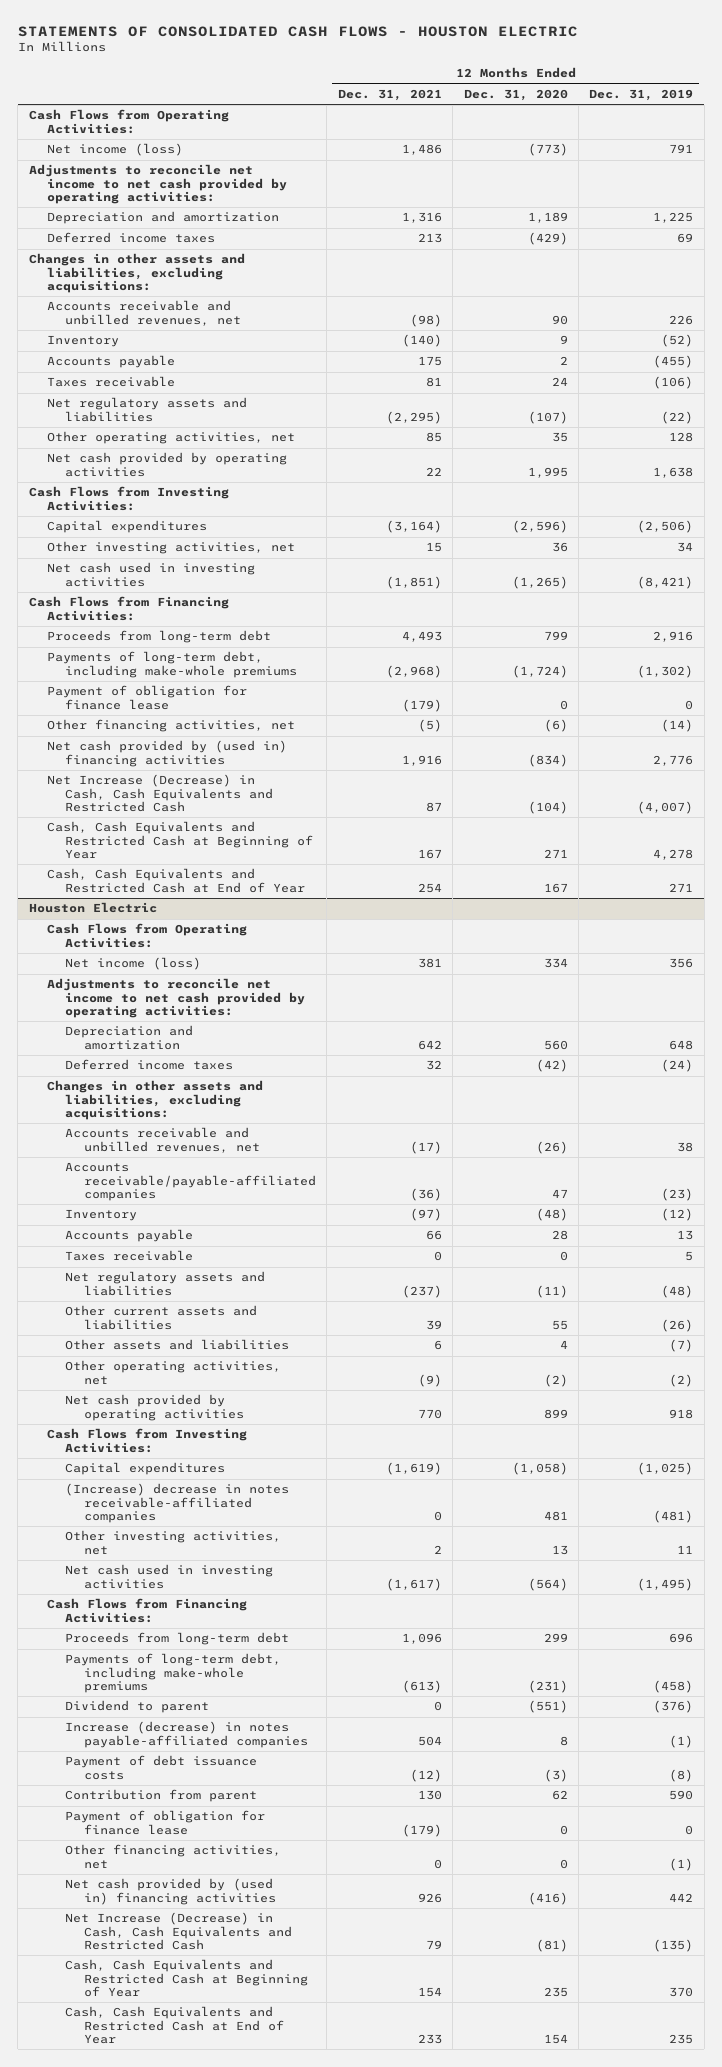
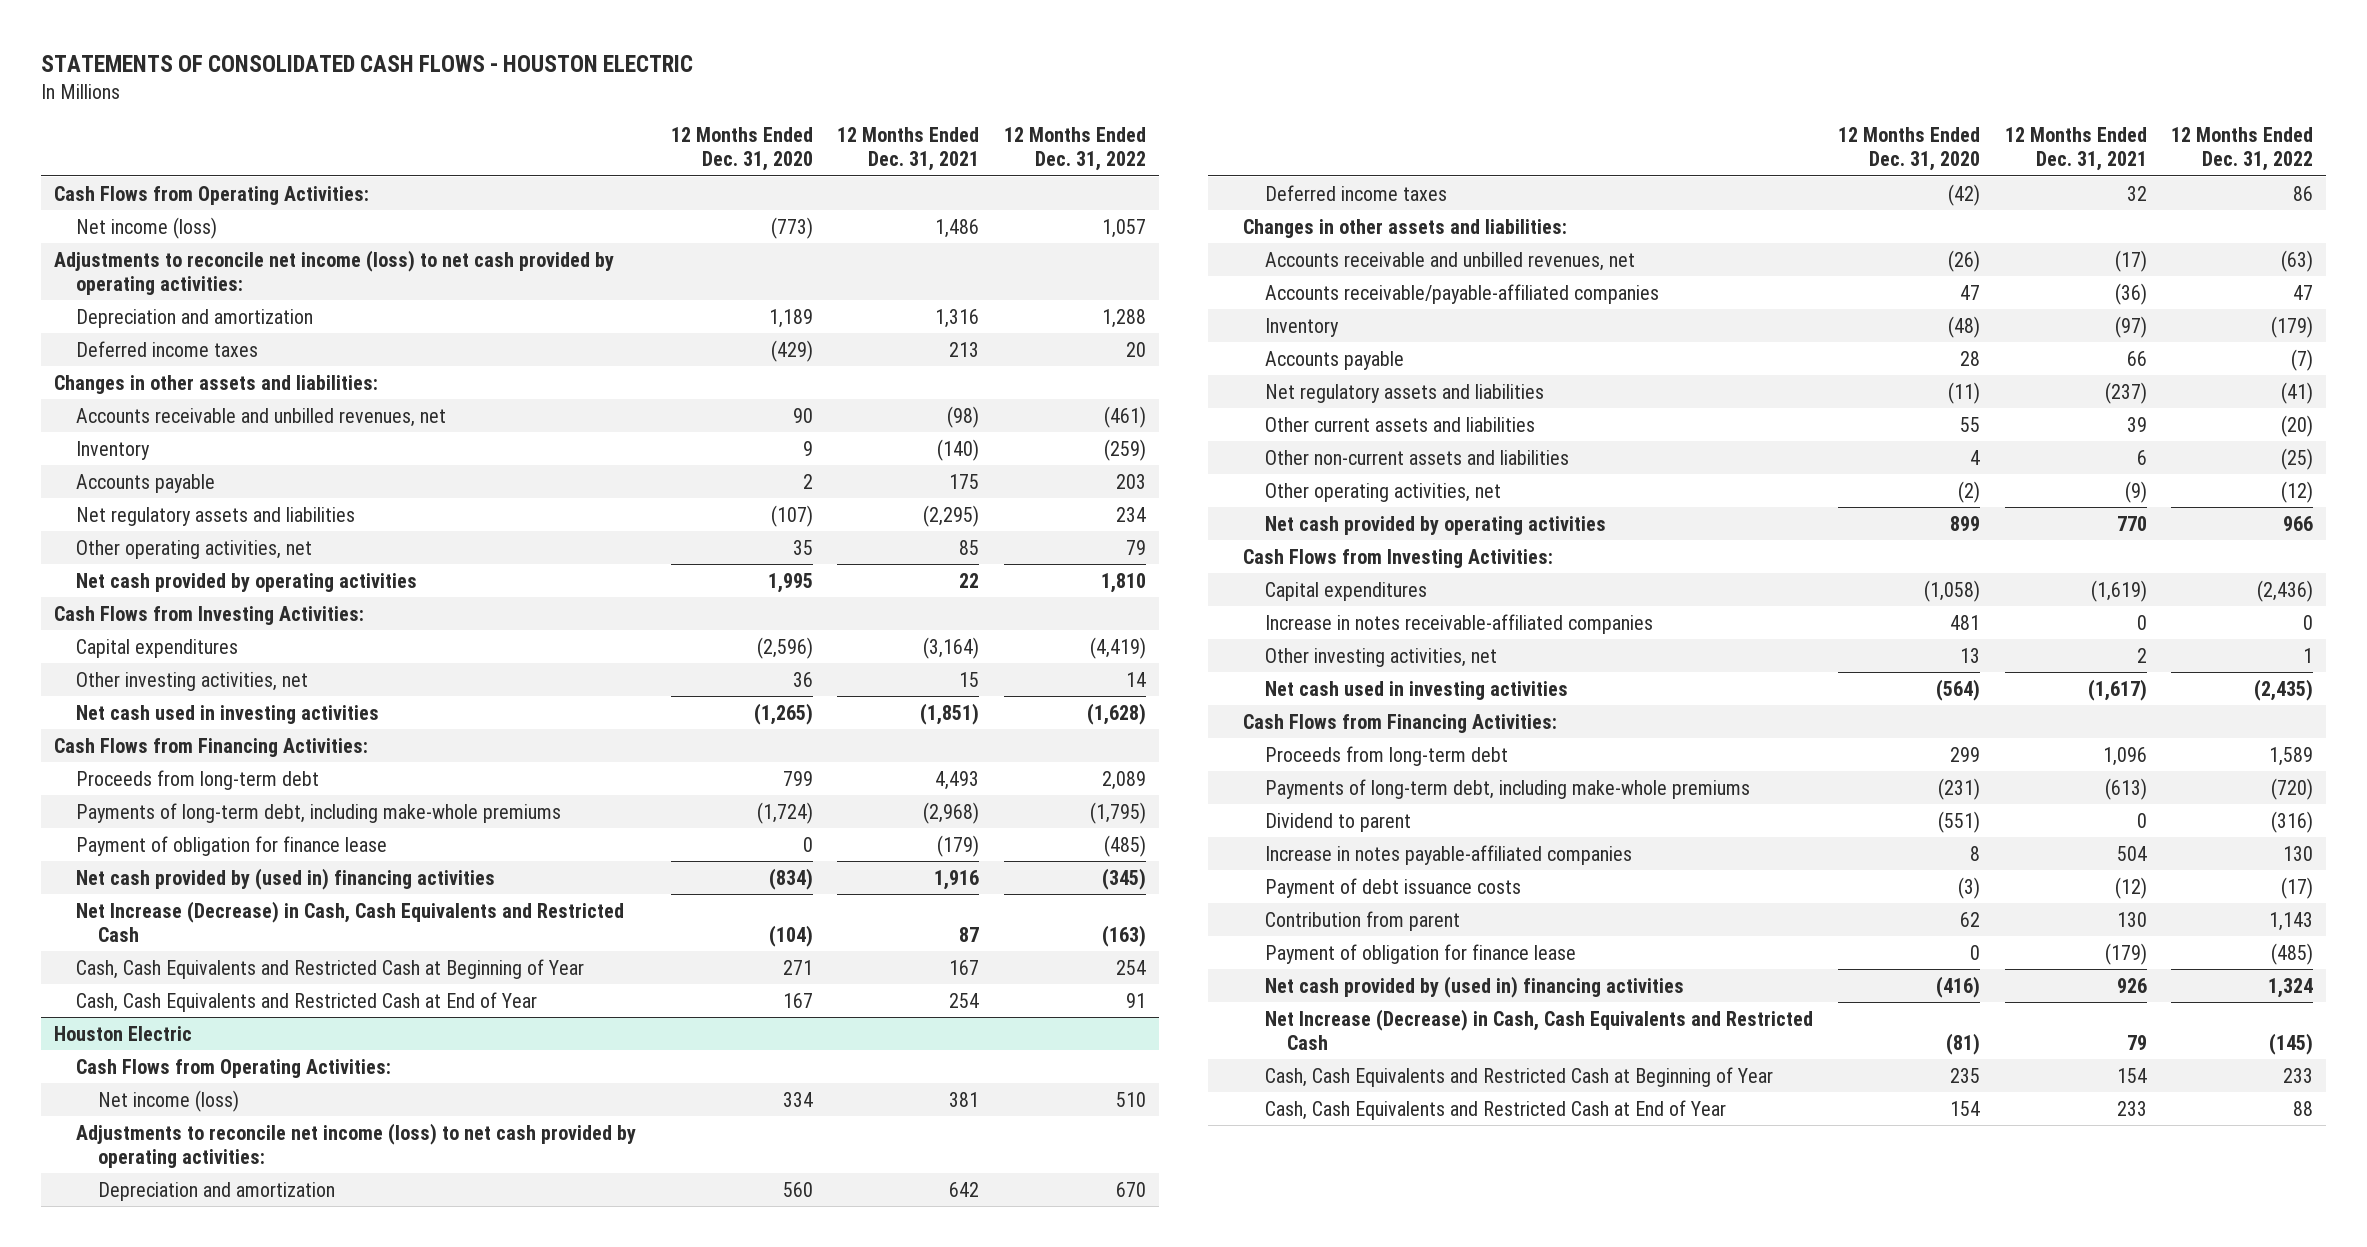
- | 12 Months Ended Dec. 31, 2021 | 12 Months Ended Dec. 31, 2020 | 12 Months Ended Dec. 31, 2019
+ | 12 Months Ended Dec. 31, 2020 | 12 Months Ended Dec. 31, 2021 | 12 Months Ended Dec. 31, 2022
- Adjustments to reconcile net income to net cash provided by operating activities:
+ Adjustments to reconcile net income (loss) to net cash provided by operating activities:
- Changes in other assets and liabilities, excluding acquisitions:
+ Changes in other assets and liabilities:
- Taxes receivable | 81 | 24 | (106)
- Other financing activities, net | (5) | (6) | (14)
@ Houston Electric
- Adjustments to reconcile net income to net cash provided by operating activities:
+ Adjustments to reconcile net income (loss) to net cash provided by operating activities:
- Changes in other assets and liabilities, excluding acquisitions:
+ Changes in other assets and liabilities:
- Taxes receivable | 0 | 0 | 5
- Other assets and liabilities | 6 | 4 | (7)
+ Other non-current assets and liabilities | 4 | 6 | (25)
- (Increase) decrease in notes receivable-affiliated companies | 0 | 481 | (481)
+ Increase in notes receivable-affiliated companies | 481 | 0 | 0
- Increase (decrease) in notes payable-affiliated companies | 504 | 8 | (1)
+ Increase in notes payable-affiliated companies | 8 | 504 | 130
- Other financing activities, net | 0 | 0 | (1)

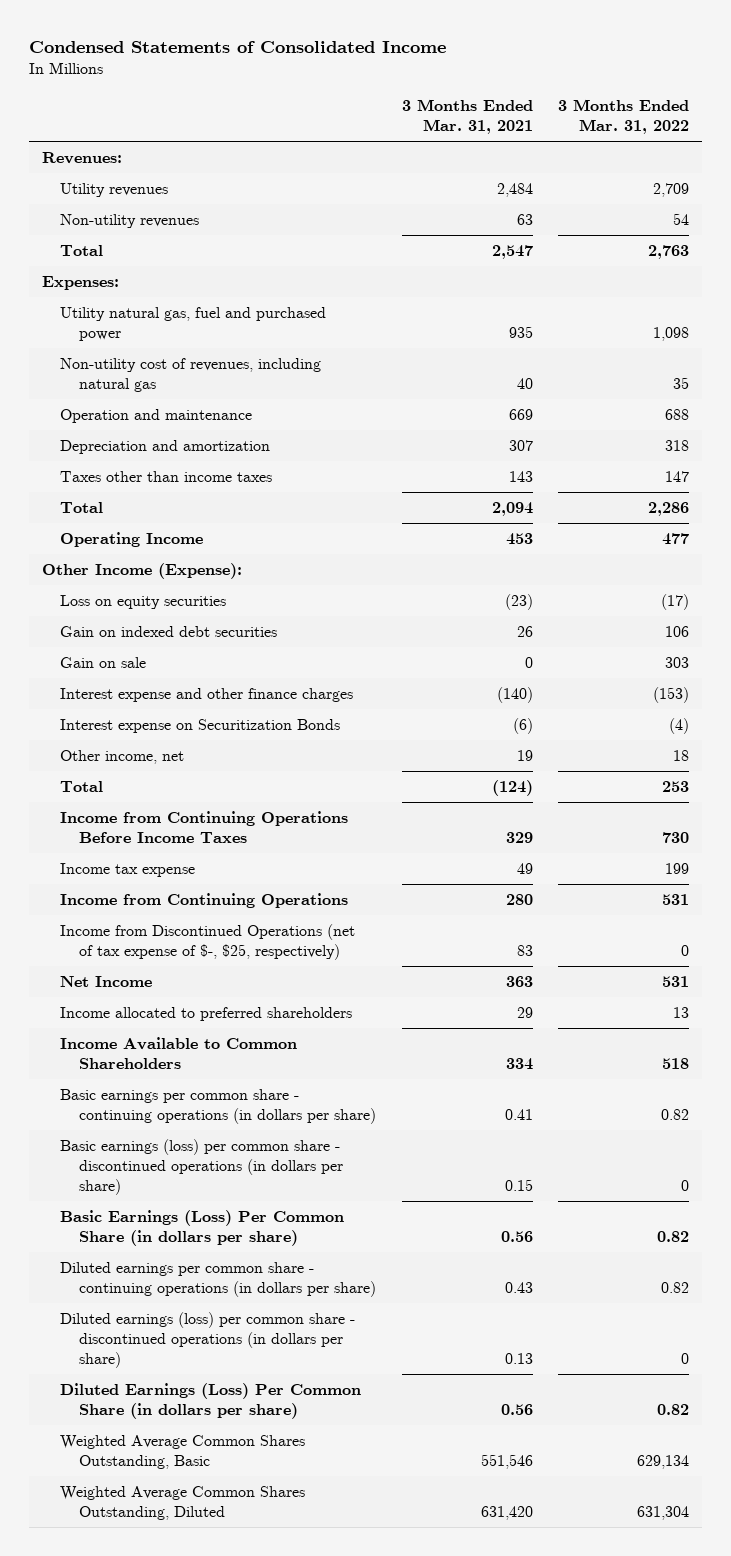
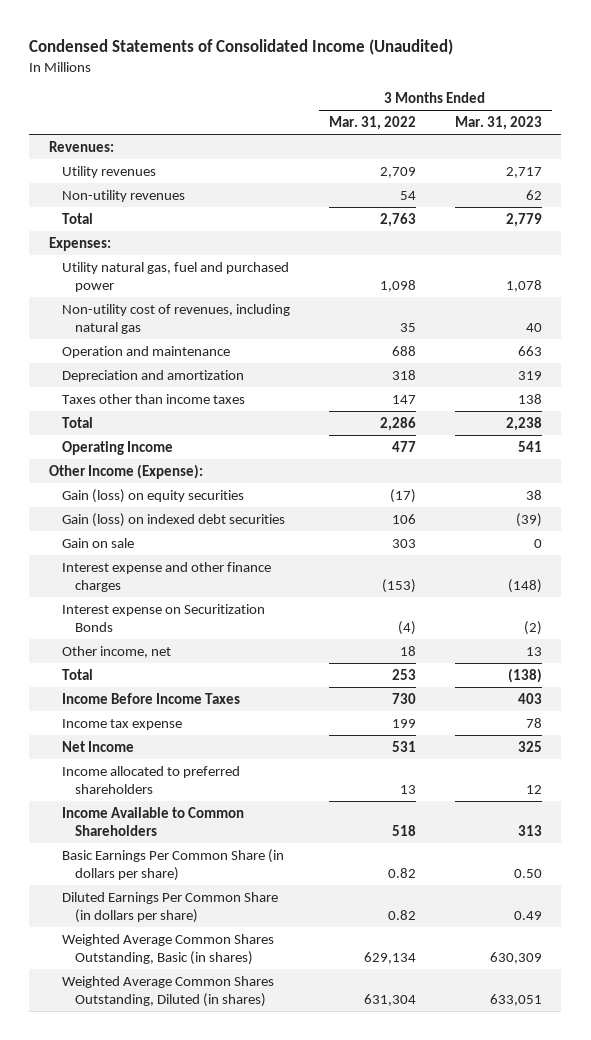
- Condensed Statements of Consolidated Income
+ Condensed Statements of Consolidated Income (Unaudited)
- | 3 Months Ended Mar. 31, 2021 | 3 Months Ended Mar. 31, 2022
+ | 3 Months Ended Mar. 31, 2022 | 3 Months Ended Mar. 31, 2023
- Loss on equity securities | (23) | (17)
- Gain on indexed debt securities | 26 | 106
+ Gain (loss) on equity securities | (17) | 38
+ Gain (loss) on indexed debt securities | 106 | (39)
- Income from Continuing Operations Before Income Taxes | 329 | 730
+ Income Before Income Taxes | 730 | 403
- Income from Continuing Operations | 280 | 531
- Income from Discontinued Operations (net of tax expense of $-, $25, respectively) | 83 | 0
- Basic earnings per common share - continuing operations (in dollars per share) | 0.41 | 0.82
- Basic earnings (loss) per common share - discontinued operations (in dollars per share) | 0.15 | 0
- Basic Earnings (Loss) Per Common Share (in dollars per share) | 0.56 | 0.82
- Diluted earnings per common share - continuing operations (in dollars per share) | 0.43 | 0.82
- Diluted earnings (loss) per common share - discontinued operations (in dollars per share) | 0.13 | 0
- Diluted Earnings (Loss) Per Common Share (in dollars per share) | 0.56 | 0.82
- Weighted Average Common Shares Outstanding, Basic | 551,546 | 629,134
- Weighted Average Common Shares Outstanding, Diluted | 631,420 | 631,304
+ Basic Earnings Per Common Share (in dollars per share) | 0.82 | 0.50
+ Diluted Earnings Per Common Share (in dollars per share) | 0.82 | 0.49
+ Weighted Average Common Shares Outstanding, Basic (in shares) | 629,134 | 630,309
+ Weighted Average Common Shares Outstanding, Diluted (in shares) | 631,304 | 633,051

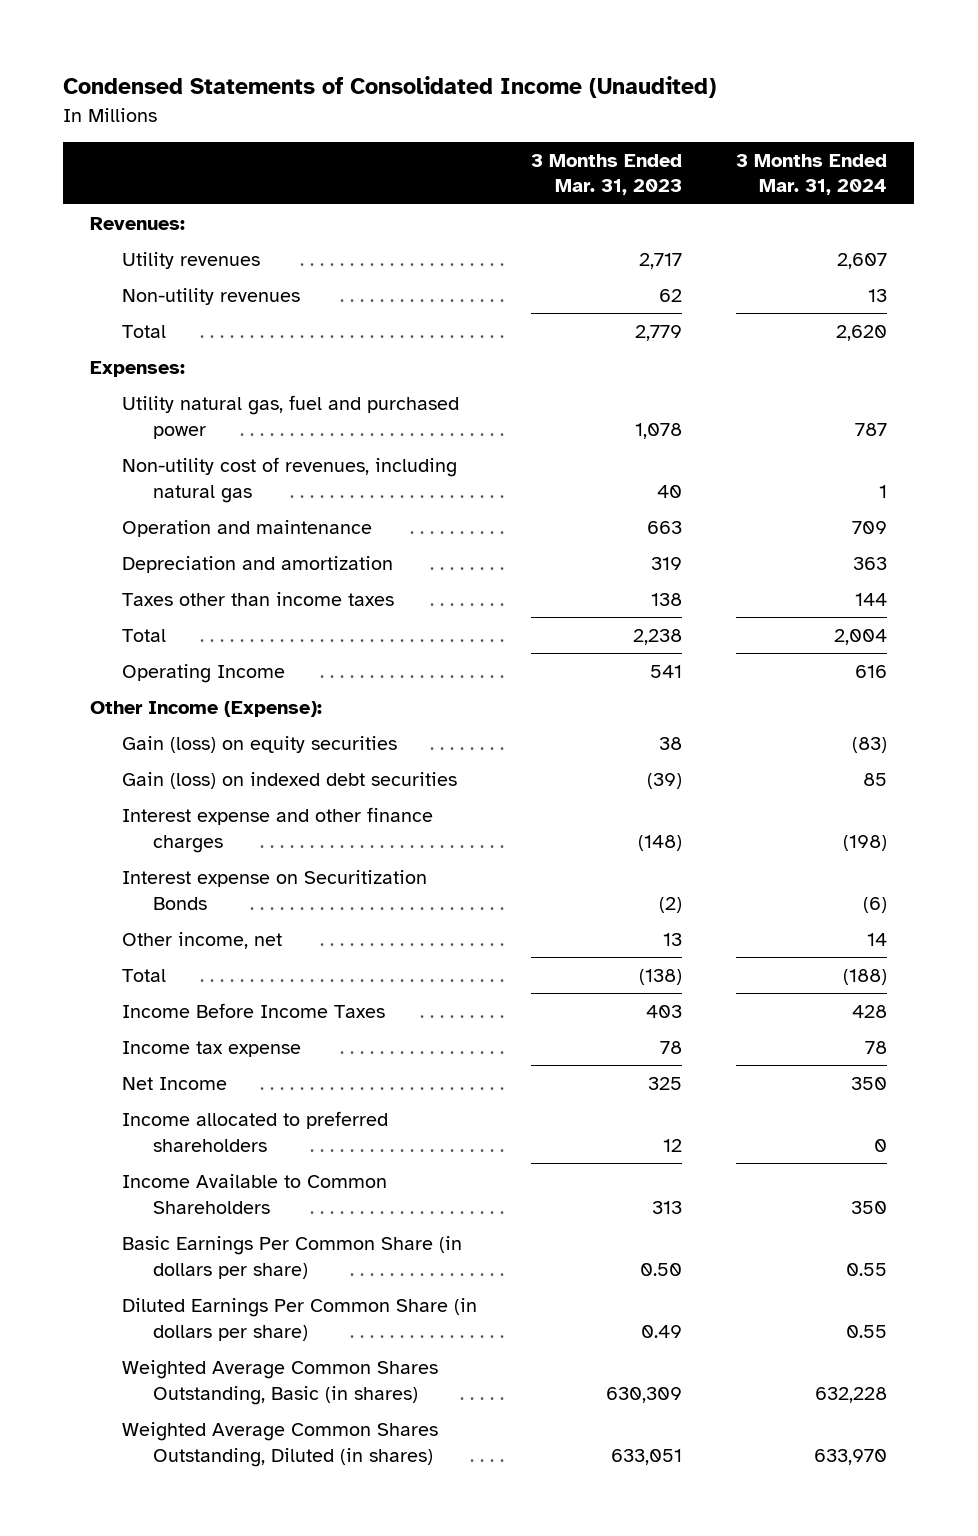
- | 3 Months Ended Mar. 31, 2022 | 3 Months Ended Mar. 31, 2023
+ | 3 Months Ended Mar. 31, 2023 | 3 Months Ended Mar. 31, 2024
- Gain on sale | 303 | 0

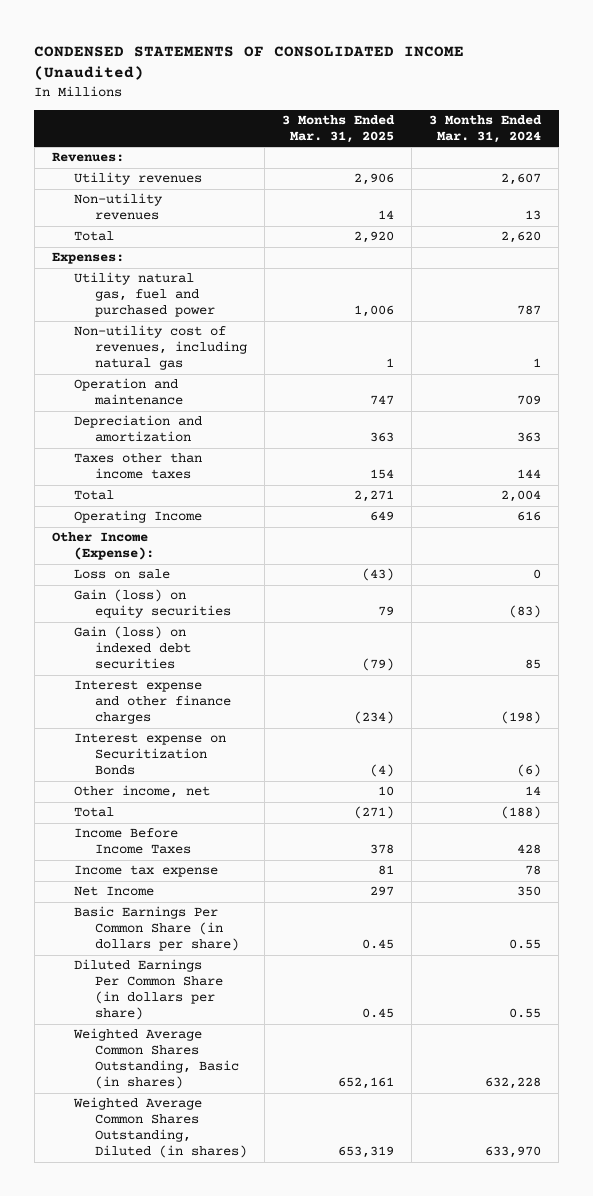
- Condensed Statements of Consolidated Income (Unaudited)
+ CONDENSED STATEMENTS OF CONSOLIDATED INCOME (Unaudited)
- | 3 Months Ended Mar. 31, 2023 | 3 Months Ended Mar. 31, 2024
+ | 3 Months Ended Mar. 31, 2025 | 3 Months Ended Mar. 31, 2024
+ Loss on sale | (43) | 0
- Income allocated to preferred shareholders | 12 | 0
- Income Available to Common Shareholders | 313 | 350

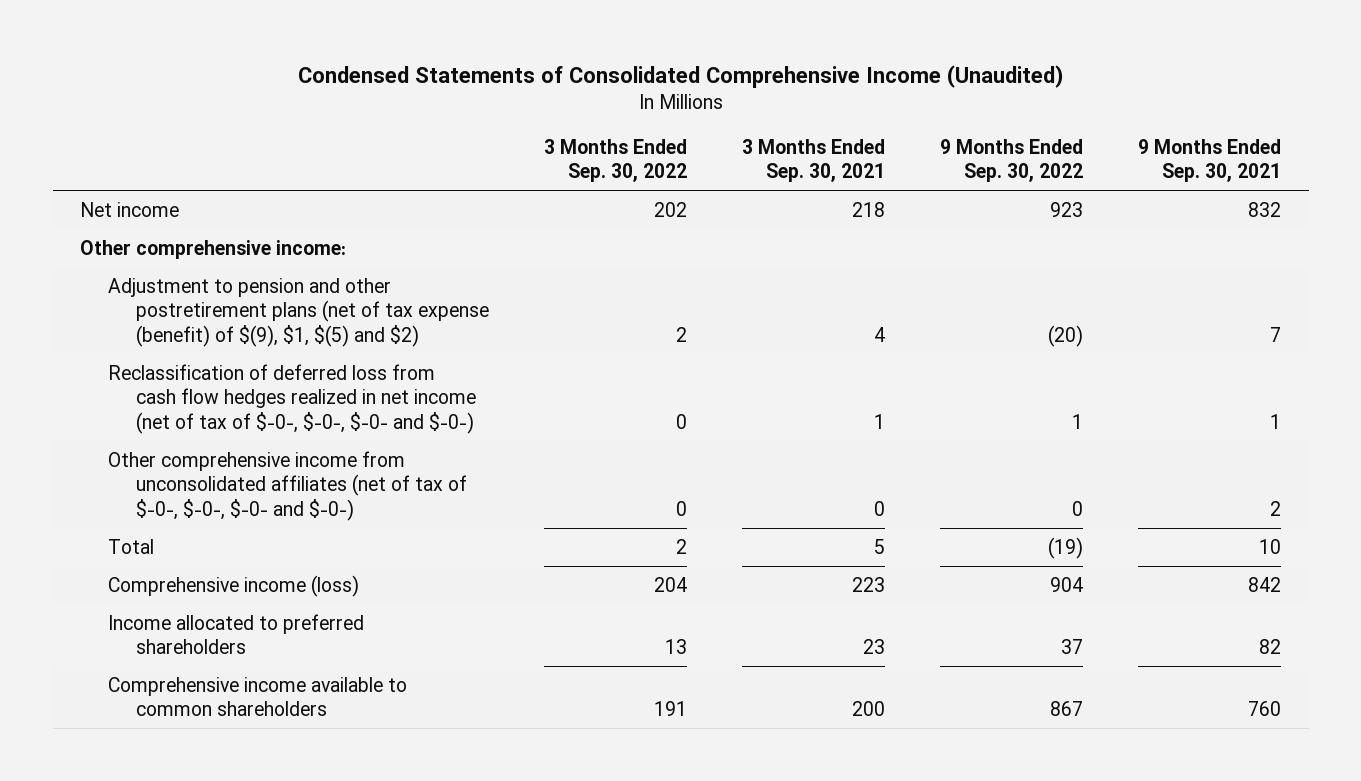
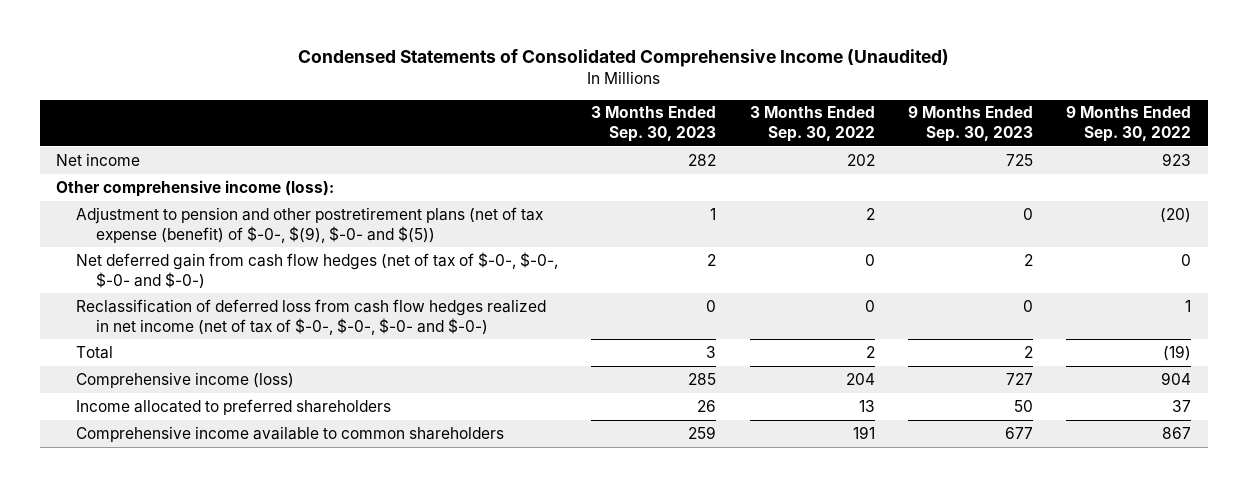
- | 3 Months Ended Sep. 30, 2022 | 3 Months Ended Sep. 30, 2021 | 9 Months Ended Sep. 30, 2022 | 9 Months Ended Sep. 30, 2021
+ | 3 Months Ended Sep. 30, 2023 | 3 Months Ended Sep. 30, 2022 | 9 Months Ended Sep. 30, 2023 | 9 Months Ended Sep. 30, 2022
- Other comprehensive income:
- Adjustment to pension and other postretirement plans (net of tax expense (benefit) of $(9), $1, $(5) and $2) | 2 | 4 | (20) | 7
+ Other comprehensive income (loss):
+ Adjustment to pension and other postretirement plans (net of tax expense (benefit) of $-0-, $(9), $-0- and $(5)) | 1 | 2 | 0 | (20)
+ Net deferred gain from cash flow hedges (net of tax of $-0-, $-0-, $-0- and $-0-) | 2 | 0 | 2 | 0
- Other comprehensive income from unconsolidated affiliates (net of tax of $-0-, $-0-, $-0- and $-0-) | 0 | 0 | 0 | 2

